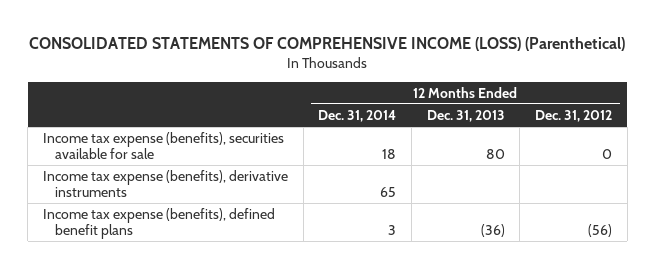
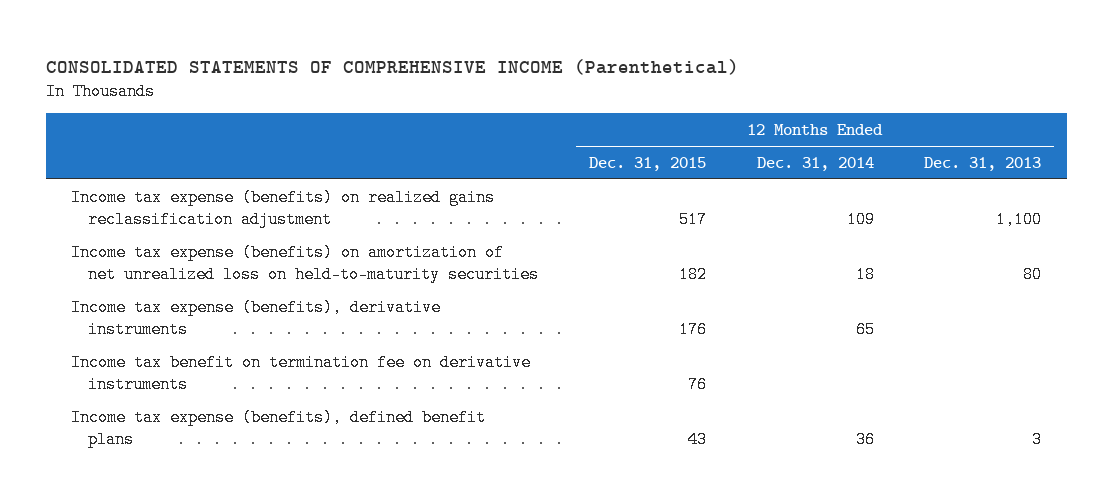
- CONSOLIDATED STATEMENTS OF COMPREHENSIVE INCOME (LOSS) (Parenthetical)
+ CONSOLIDATED STATEMENTS OF COMPREHENSIVE INCOME (Parenthetical)
- | 12 Months Ended Dec. 31, 2014 | 12 Months Ended Dec. 31, 2013 | 12 Months Ended Dec. 31, 2012
+ | 12 Months Ended Dec. 31, 2015 | 12 Months Ended Dec. 31, 2014 | 12 Months Ended Dec. 31, 2013
- Income tax expense (benefits), securities available for sale | 18 | 80 | 0
+ Income tax expense (benefits) on realized gains reclassification adjustment | 517 | 109 | 1,100
+ Income tax expense (benefits) on amortization of net unrealized loss on held-to-maturity securities | 182 | 18 | 80
- Income tax expense (benefits), defined benefit plans | 3 | (36) | (56)
+ Income tax benefit on termination fee on derivative instruments | 76 | |
+ Income tax expense (benefits), defined benefit plans | 43 | 36 | 3

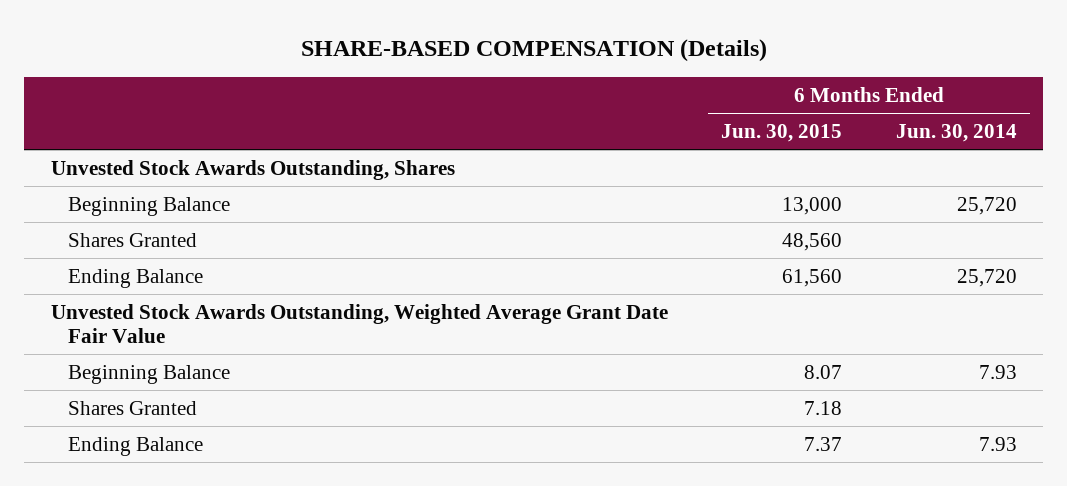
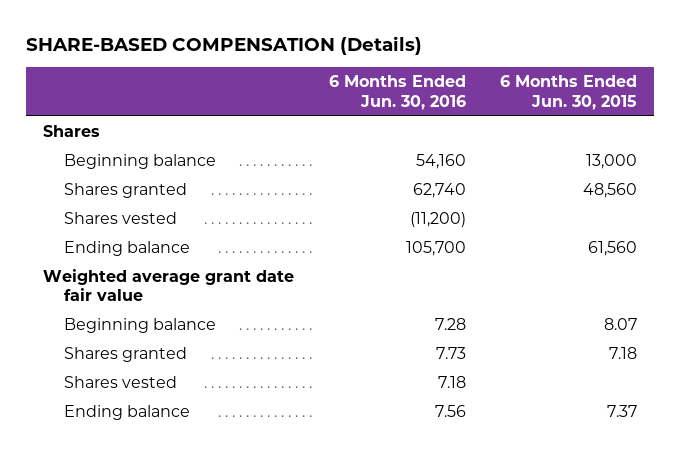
- | 6 Months Ended Jun. 30, 2015 | 6 Months Ended Jun. 30, 2014
+ | 6 Months Ended Jun. 30, 2016 | 6 Months Ended Jun. 30, 2015
- Unvested Stock Awards Outstanding, Shares
- Beginning Balance | 13,000 | 25,720
- Shares Granted | 48,560 |
- Ending Balance | 61,560 | 25,720
- Unvested Stock Awards Outstanding, Weighted Average Grant Date Fair Value
- Beginning Balance | 8.07 | 7.93
- Shares Granted | 7.18 |
- Ending Balance | 7.37 | 7.93
+ Shares
+ Beginning balance | 54,160 | 13,000
+ Shares granted | 62,740 | 48,560
+ Shares vested | (11,200) |
+ Ending balance | 105,700 | 61,560
+ Weighted average grant date fair value
+ Beginning balance | 7.28 | 8.07
+ Shares granted | 7.73 | 7.18
+ Shares vested | 7.18 |
+ Ending balance | 7.56 | 7.37

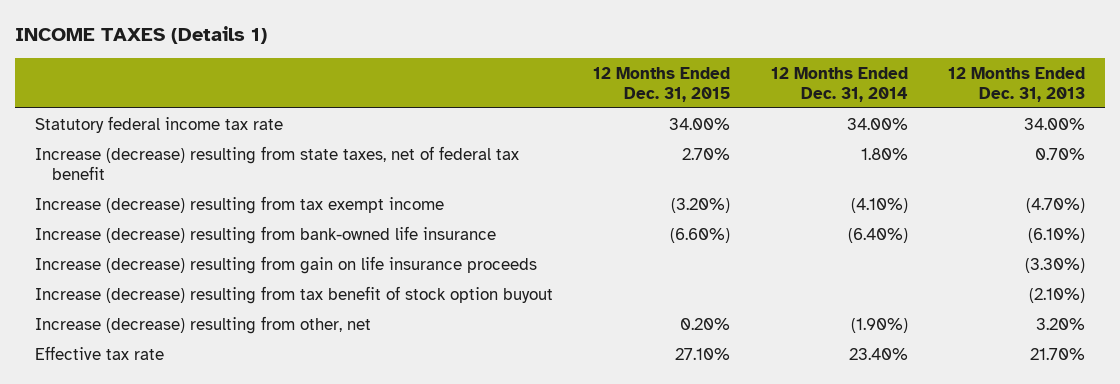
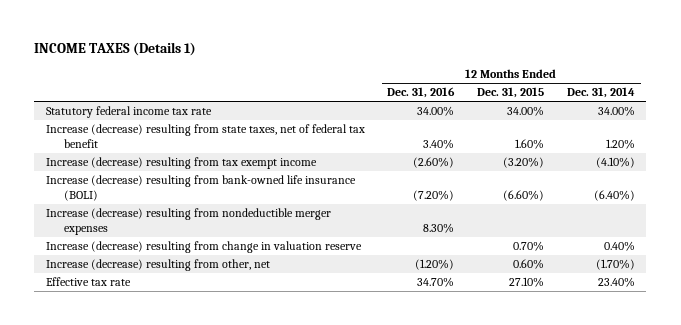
- | 12 Months Ended Dec. 31, 2015 | 12 Months Ended Dec. 31, 2014 | 12 Months Ended Dec. 31, 2013
+ | 12 Months Ended Dec. 31, 2016 | 12 Months Ended Dec. 31, 2015 | 12 Months Ended Dec. 31, 2014
- Increase (decrease) resulting from state taxes, net of federal tax benefit | 2.70% | 1.80% | 0.70%
+ Increase (decrease) resulting from state taxes, net of federal tax benefit | 3.40% | 1.60% | 1.20%
- Increase (decrease) resulting from bank-owned life insurance | (6.60%) | (6.40%) | (6.10%)
- Increase (decrease) resulting from gain on life insurance proceeds | | | (3.30%)
- Increase (decrease) resulting from tax benefit of stock option buyout | | | (2.10%)
- Increase (decrease) resulting from other, net | 0.20% | (1.90%) | 3.20%
+ Increase (decrease) resulting from bank-owned life insurance (BOLI) | (7.20%) | (6.60%) | (6.40%)
+ Increase (decrease) resulting from nondeductible merger expenses | 8.30% | |
+ Increase (decrease) resulting from change in valuation reserve | | 0.70% | 0.40%
+ Increase (decrease) resulting from other, net | (1.20%) | 0.60% | (1.70%)

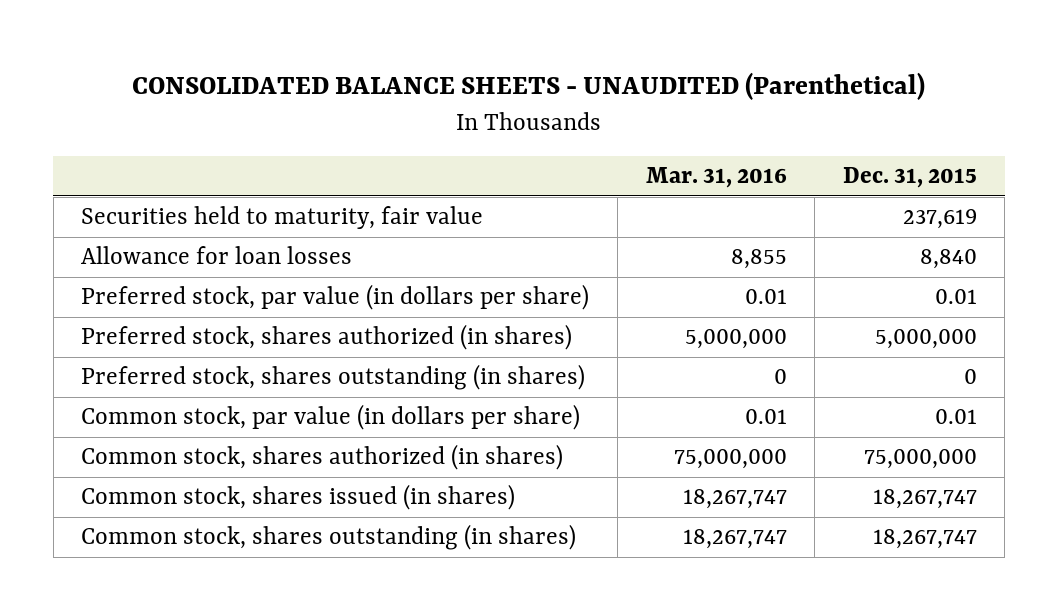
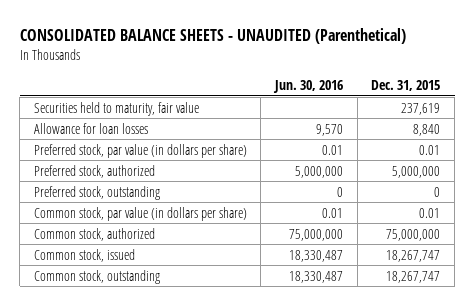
- | Mar. 31, 2016 | Dec. 31, 2015
+ | Jun. 30, 2016 | Dec. 31, 2015
- Preferred stock, shares authorized (in shares) | 5,000,000 | 5,000,000
- Preferred stock, shares outstanding (in shares) | 0 | 0
+ Preferred stock, authorized | 5,000,000 | 5,000,000
+ Preferred stock, outstanding | 0 | 0
- Common stock, shares authorized (in shares) | 75,000,000 | 75,000,000
- Common stock, shares issued (in shares) | 18,267,747 | 18,267,747
- Common stock, shares outstanding (in shares) | 18,267,747 | 18,267,747
+ Common stock, authorized | 75,000,000 | 75,000,000
+ Common stock, issued | 18,330,487 | 18,267,747
+ Common stock, outstanding | 18,330,487 | 18,267,747

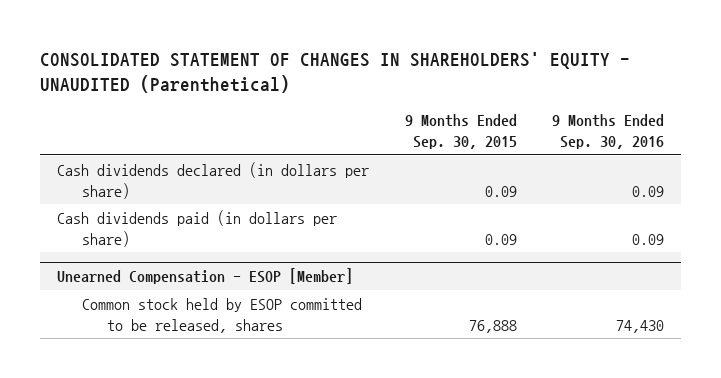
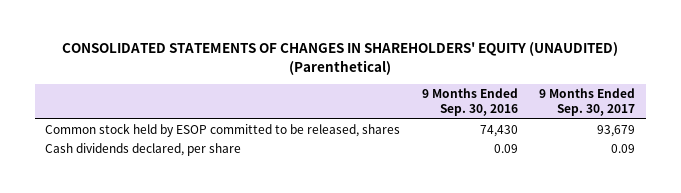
- CONSOLIDATED STATEMENT OF CHANGES IN SHAREHOLDERS' EQUITY - UNAUDITED (Parenthetical)
+ CONSOLIDATED STATEMENTS OF CHANGES IN SHAREHOLDERS' EQUITY (UNAUDITED) (Parenthetical)
- | 9 Months Ended Sep. 30, 2015 | 9 Months Ended Sep. 30, 2016
+ | 9 Months Ended Sep. 30, 2016 | 9 Months Ended Sep. 30, 2017
- Cash dividends declared (in dollars per share) | 0.09 | 0.09
- Cash dividends paid (in dollars per share) | 0.09 | 0.09
- Unearned Compensation - ESOP [Member]
+ Cash dividends declared, per share | 0.09 | 0.09

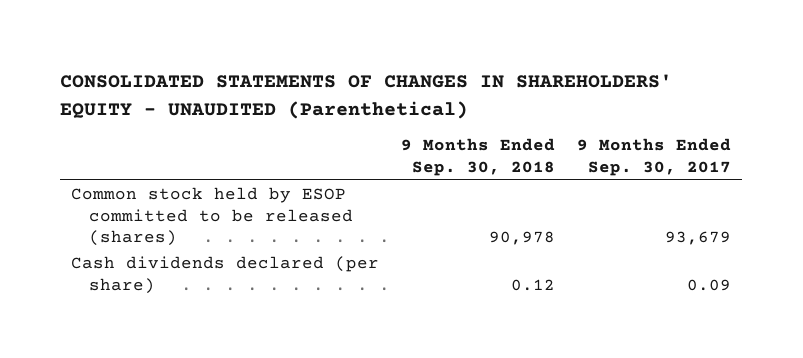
- CONSOLIDATED STATEMENTS OF CHANGES IN SHAREHOLDERS' EQUITY (UNAUDITED) (Parenthetical)
+ CONSOLIDATED STATEMENTS OF CHANGES IN SHAREHOLDERS' EQUITY - UNAUDITED (Parenthetical)
- | 9 Months Ended Sep. 30, 2016 | 9 Months Ended Sep. 30, 2017
+ | 9 Months Ended Sep. 30, 2018 | 9 Months Ended Sep. 30, 2017
- Common stock held by ESOP committed to be released, shares | 74,430 | 93,679
- Cash dividends declared, per share | 0.09 | 0.09
+ Common stock held by ESOP committed to be released (shares) | 90,978 | 93,679
+ Cash dividends declared (per share) | 0.12 | 0.09

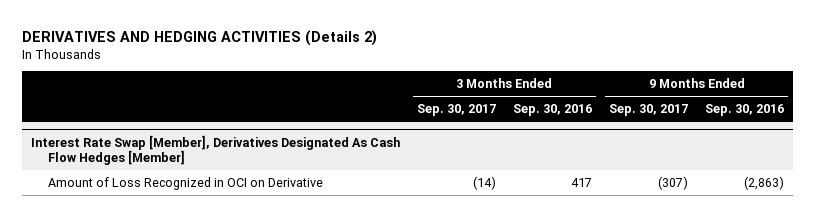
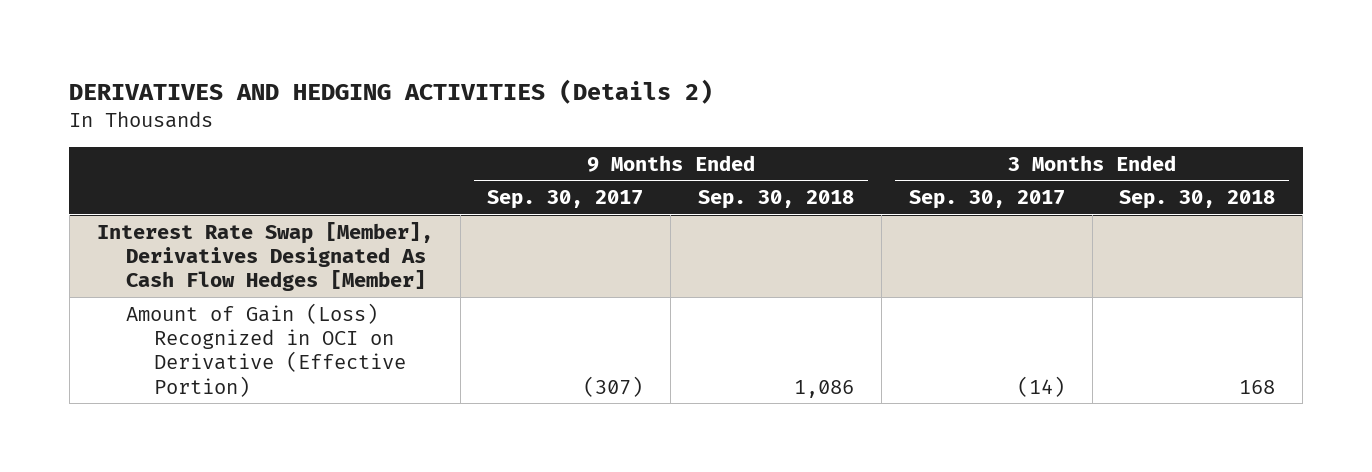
- | 3 Months Ended Sep. 30, 2017 | 3 Months Ended Sep. 30, 2016 | 9 Months Ended Sep. 30, 2017 | 9 Months Ended Sep. 30, 2016
+ | 9 Months Ended Sep. 30, 2017 | 9 Months Ended Sep. 30, 2018 | 3 Months Ended Sep. 30, 2017 | 3 Months Ended Sep. 30, 2018
@ Interest Rate Swap [Member], Derivatives Designated As Cash Flow Hedges [Member]
- Amount of Loss Recognized in OCI on Derivative | (14) | 417 | (307) | (2,863)
+ Amount of Gain (Loss) Recognized in OCI on Derivative (Effective Portion) | (307) | 1,086 | (14) | 168

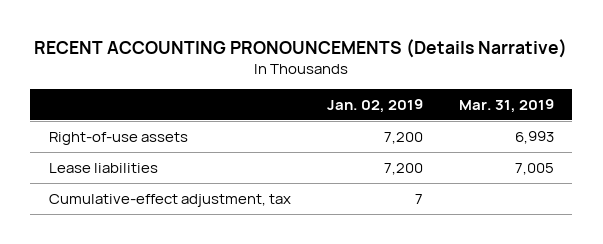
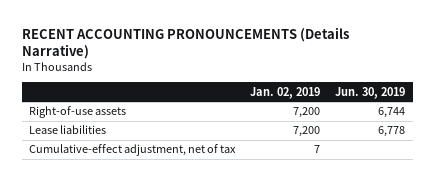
- | Jan. 02, 2019 | Mar. 31, 2019
+ | Jan. 02, 2019 | Jun. 30, 2019
- Cumulative-effect adjustment, tax | 7 |
+ Cumulative-effect adjustment, net of tax | 7 |

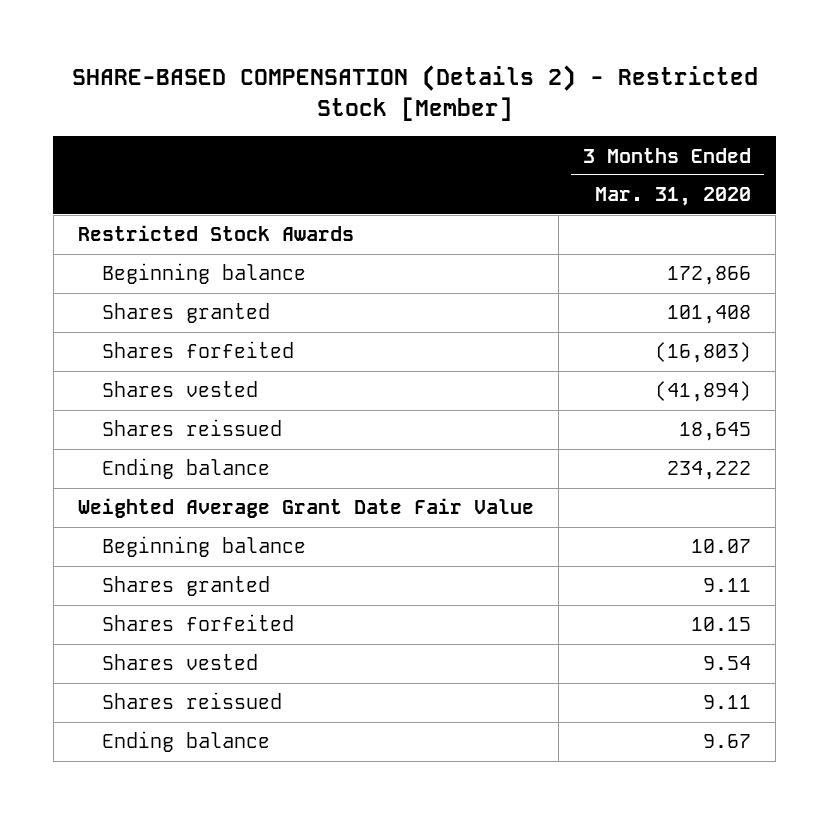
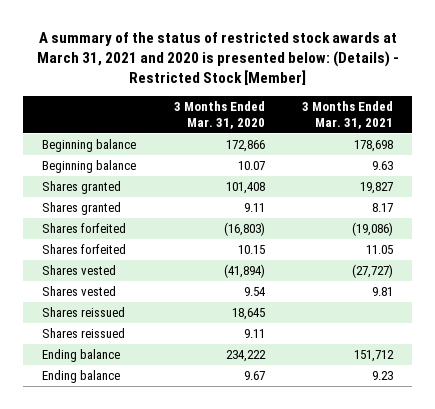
- SHARE-BASED COMPENSATION (Details 2) - Restricted Stock [Member]
+ A summary of the status of restricted stock awards at March 31, 2021 and 2020 is presented below: (Details) - Restricted Stock [Member]
- | 3 Months Ended Mar. 31, 2020
+ | 3 Months Ended Mar. 31, 2020 | 3 Months Ended Mar. 31, 2021
- Restricted Stock Awards
- Weighted Average Grant Date Fair Value
moved down: Shares granted | 101,408 | 19,827
moved down: Shares forfeited | (16,803) | (19,086)
moved down: Shares vested | (41,894) | (27,727)
moved down: Shares reissued | 18,645 |
moved down: Ending balance | 234,222 | 151,712

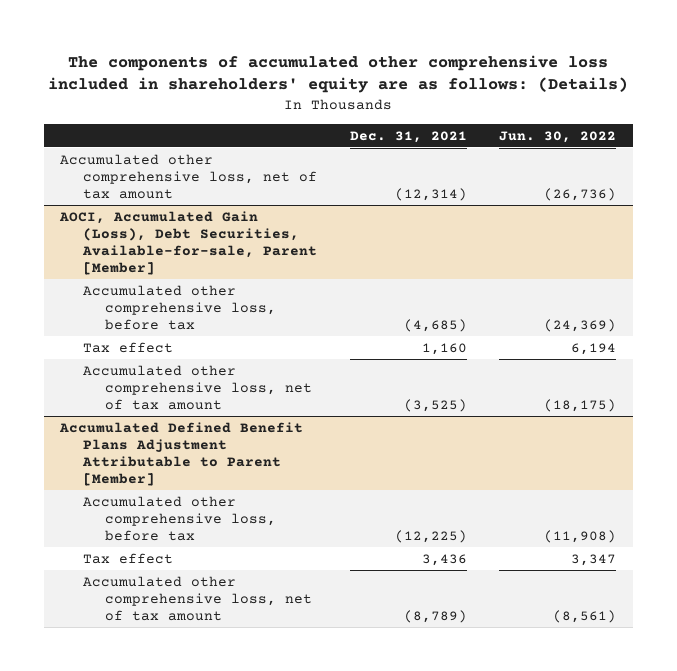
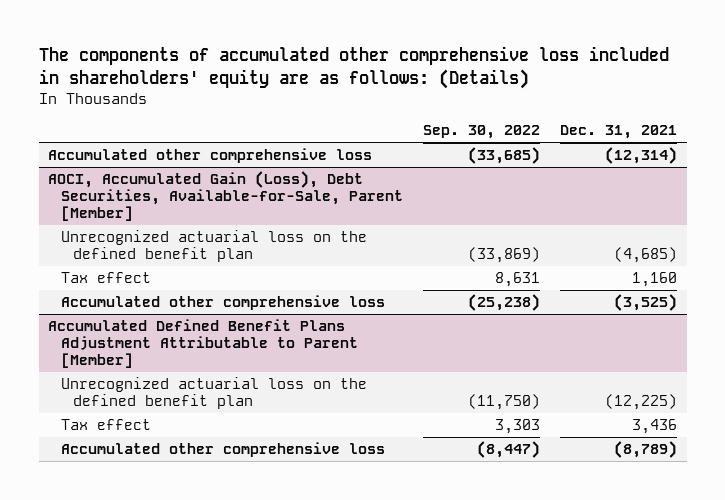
- | Dec. 31, 2021 | Jun. 30, 2022
+ | Sep. 30, 2022 | Dec. 31, 2021
- Accumulated other comprehensive loss, net of tax amount | (12,314) | (26,736)
- AOCI, Accumulated Gain (Loss), Debt Securities, Available-for-sale, Parent [Member]
- Accumulated other comprehensive loss, before tax | (4,685) | (24,369)
+ Accumulated other comprehensive loss | (33,685) | (12,314)
+ AOCI, Accumulated Gain (Loss), Debt Securities, Available-for-Sale, Parent [Member]
+ Unrecognized actuarial loss on the defined benefit plan | (33,869) | (4,685)
- Accumulated other comprehensive loss, net of tax amount | (3,525) | (18,175)
+ Accumulated other comprehensive loss | (25,238) | (3,525)
@ Accumulated Defined Benefit Plans Adjustment Attributable to Parent [Member]
- Accumulated other comprehensive loss, before tax | (12,225) | (11,908)
+ Unrecognized actuarial loss on the defined benefit plan | (11,750) | (12,225)
- Accumulated other comprehensive loss, net of tax amount | (8,789) | (8,561)
+ Accumulated other comprehensive loss | (8,447) | (8,789)

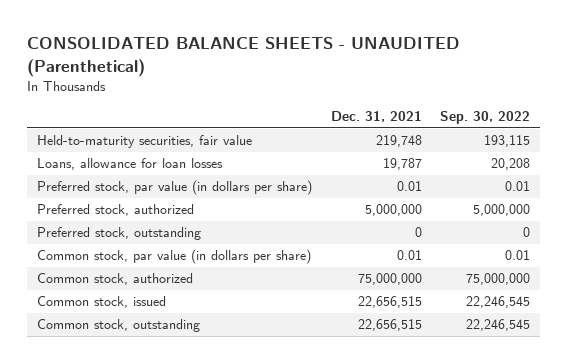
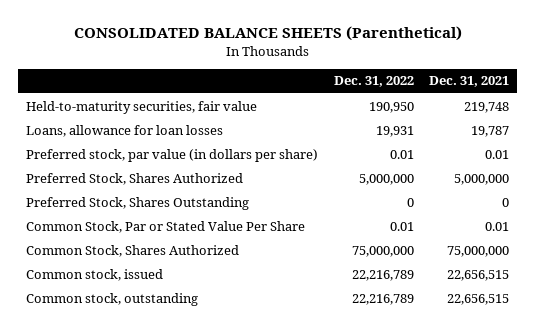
- CONSOLIDATED BALANCE SHEETS - UNAUDITED (Parenthetical)
+ CONSOLIDATED BALANCE SHEETS (Parenthetical)
- | Dec. 31, 2021 | Sep. 30, 2022
+ | Dec. 31, 2022 | Dec. 31, 2021
- Preferred stock, authorized | 5,000,000 | 5,000,000
- Preferred stock, outstanding | 0 | 0
- Common stock, par value (in dollars per share) | 0.01 | 0.01
- Common stock, authorized | 75,000,000 | 75,000,000
+ Preferred Stock, Shares Authorized | 5,000,000 | 5,000,000
+ Preferred Stock, Shares Outstanding | 0 | 0
+ Common Stock, Par or Stated Value Per Share | 0.01 | 0.01
+ Common Stock, Shares Authorized | 75,000,000 | 75,000,000

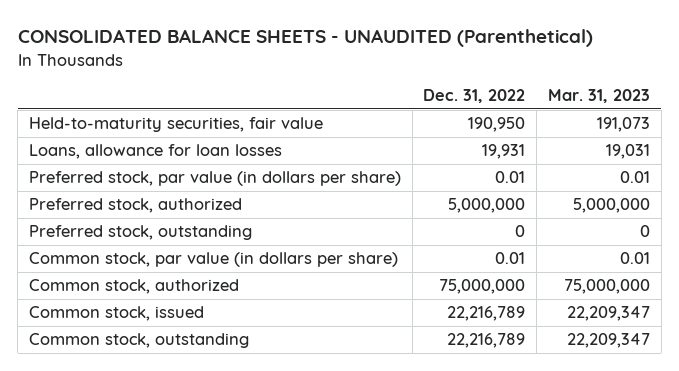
- CONSOLIDATED BALANCE SHEETS (Parenthetical)
+ CONSOLIDATED BALANCE SHEETS - UNAUDITED (Parenthetical)
- | Dec. 31, 2022 | Dec. 31, 2021
+ | Dec. 31, 2022 | Mar. 31, 2023
- Preferred Stock, Shares Authorized | 5,000,000 | 5,000,000
- Preferred Stock, Shares Outstanding | 0 | 0
- Common Stock, Par or Stated Value Per Share | 0.01 | 0.01
- Common Stock, Shares Authorized | 75,000,000 | 75,000,000
+ Preferred stock, authorized | 5,000,000 | 5,000,000
+ Preferred stock, outstanding | 0 | 0
+ Common stock, par value (in dollars per share) | 0.01 | 0.01
+ Common stock, authorized | 75,000,000 | 75,000,000

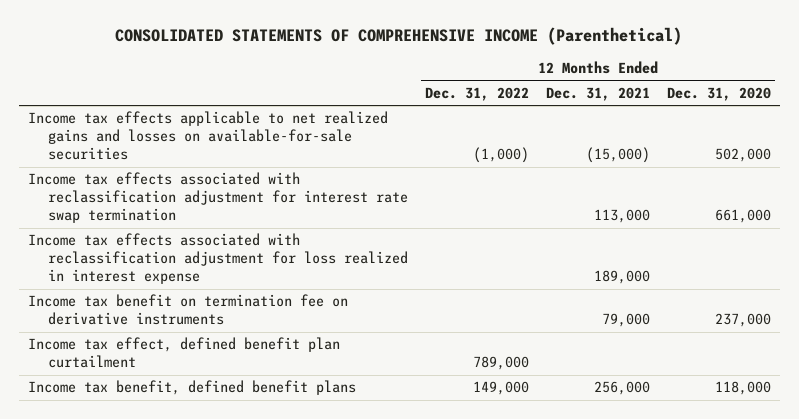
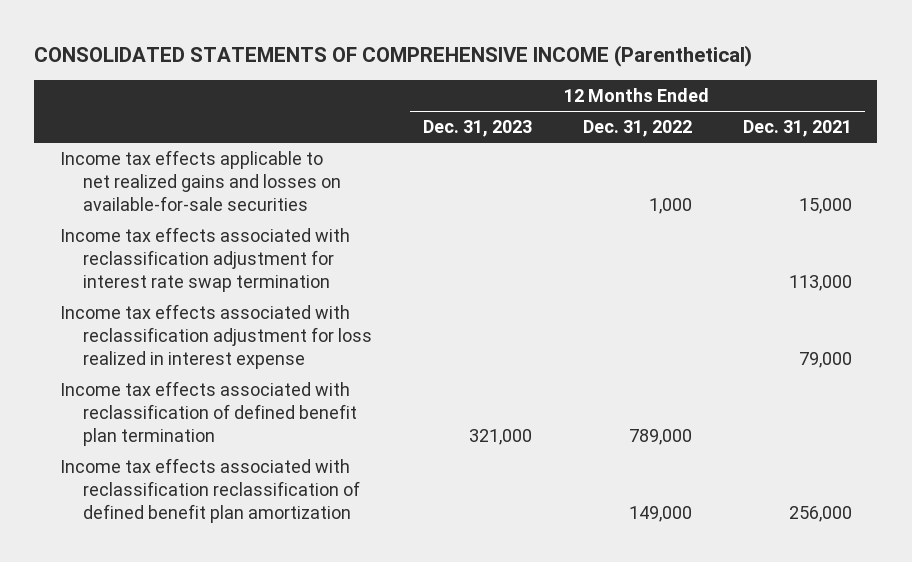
- | 12 Months Ended Dec. 31, 2022 | 12 Months Ended Dec. 31, 2021 | 12 Months Ended Dec. 31, 2020
+ | 12 Months Ended Dec. 31, 2023 | 12 Months Ended Dec. 31, 2022 | 12 Months Ended Dec. 31, 2021
- Income tax effects applicable to net realized gains and losses on available-for-sale securities | (1,000) | (15,000) | 502,000
+ Income tax effects applicable to net realized gains and losses on available-for-sale securities | | 1,000 | 15,000
- Income tax effects associated with reclassification adjustment for loss realized in interest expense | | 189,000 |
- Income tax benefit on termination fee on derivative instruments | | 79,000 | 237,000
- Income tax effect, defined benefit plan curtailment | 789,000 | |
- Income tax benefit, defined benefit plans | 149,000 | 256,000 | 118,000
+ Income tax effects associated with reclassification adjustment for loss realized in interest expense | | | 79,000
+ Income tax effects associated with reclassification of defined benefit plan termination | 321,000 | 789,000 |
+ Income tax effects associated with reclassification reclassification of defined benefit plan amortization | | 149,000 | 256,000

